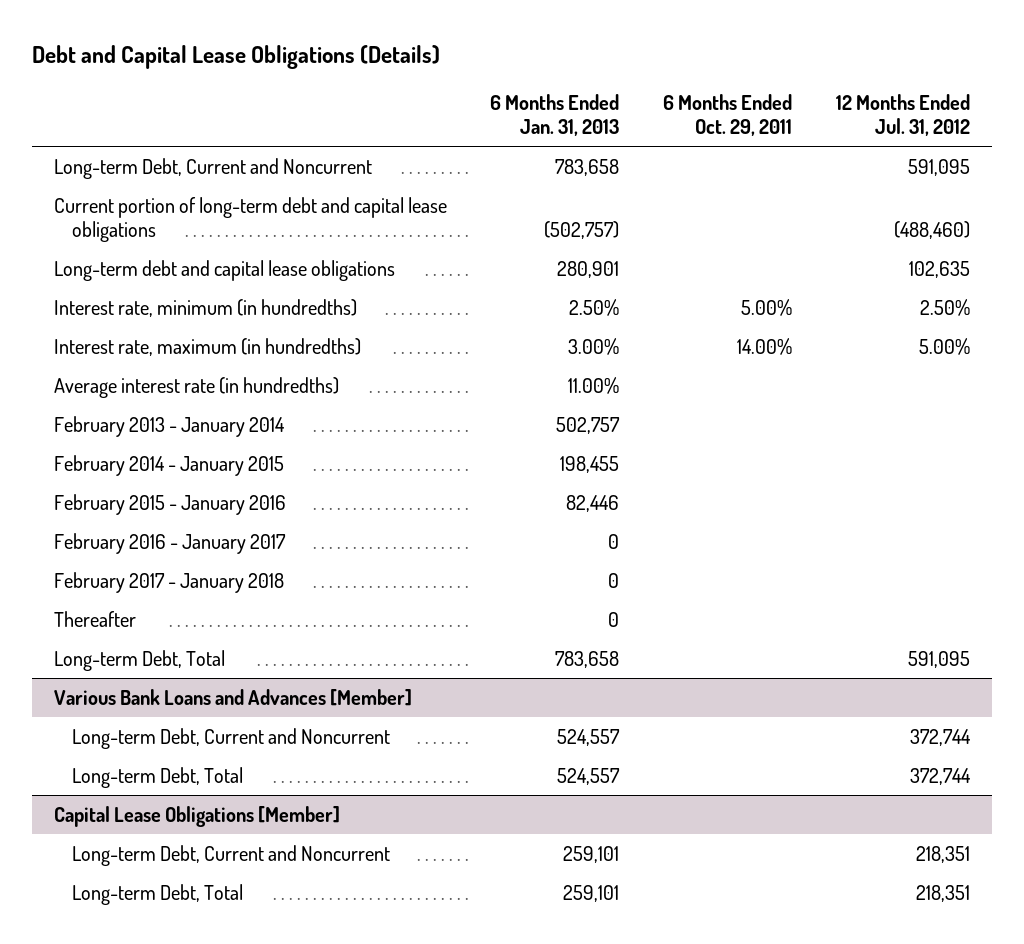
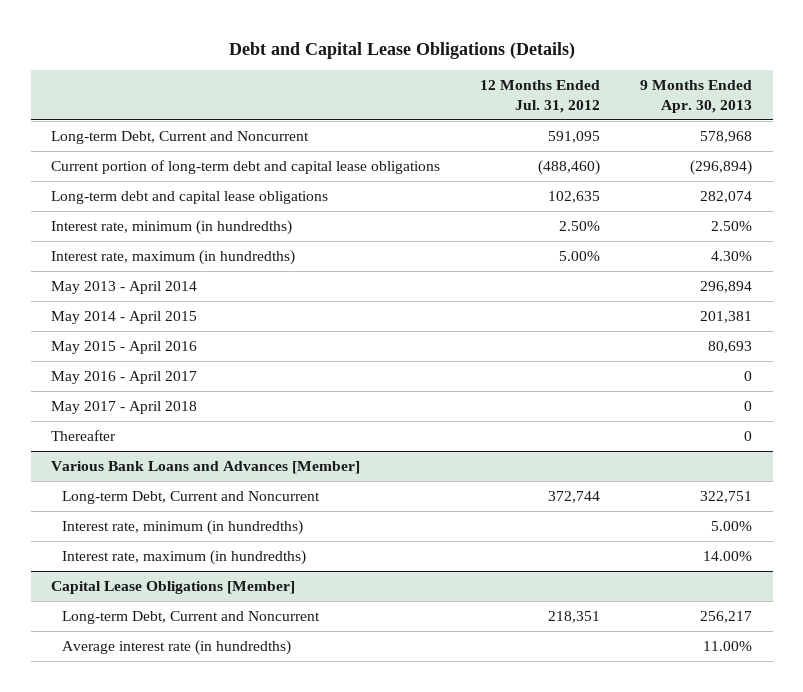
- | 6 Months Ended Jan. 31, 2013 | 6 Months Ended Oct. 29, 2011 | 12 Months Ended Jul. 31, 2012
+ | 12 Months Ended Jul. 31, 2012 | 9 Months Ended Apr. 30, 2013
- Average interest rate (in hundredths) | 11.00% | |
- February 2013 - January 2014 | 502,757 | |
- February 2014 - January 2015 | 198,455 | |
- February 2015 - January 2016 | 82,446 | |
- February 2016 - January 2017 | 0 | |
- February 2017 - January 2018 | 0 | |
+ May 2013 - April 2014 | | 296,894
+ May 2014 - April 2015 | | 201,381
+ May 2015 - April 2016 | | 80,693
+ May 2016 - April 2017 | | 0
+ May 2017 - April 2018 | | 0
- Long-term Debt, Total | 783,658 | | 591,095
@ Various Bank Loans and Advances [Member]
- Long-term Debt, Total | 524,557 | | 372,744
+ Interest rate, minimum (in hundredths) | | 5.00%
+ Interest rate, maximum (in hundredths) | | 14.00%
@ Capital Lease Obligations [Member]
- Long-term Debt, Total | 259,101 | | 218,351
+ Average interest rate (in hundredths) | | 11.00%

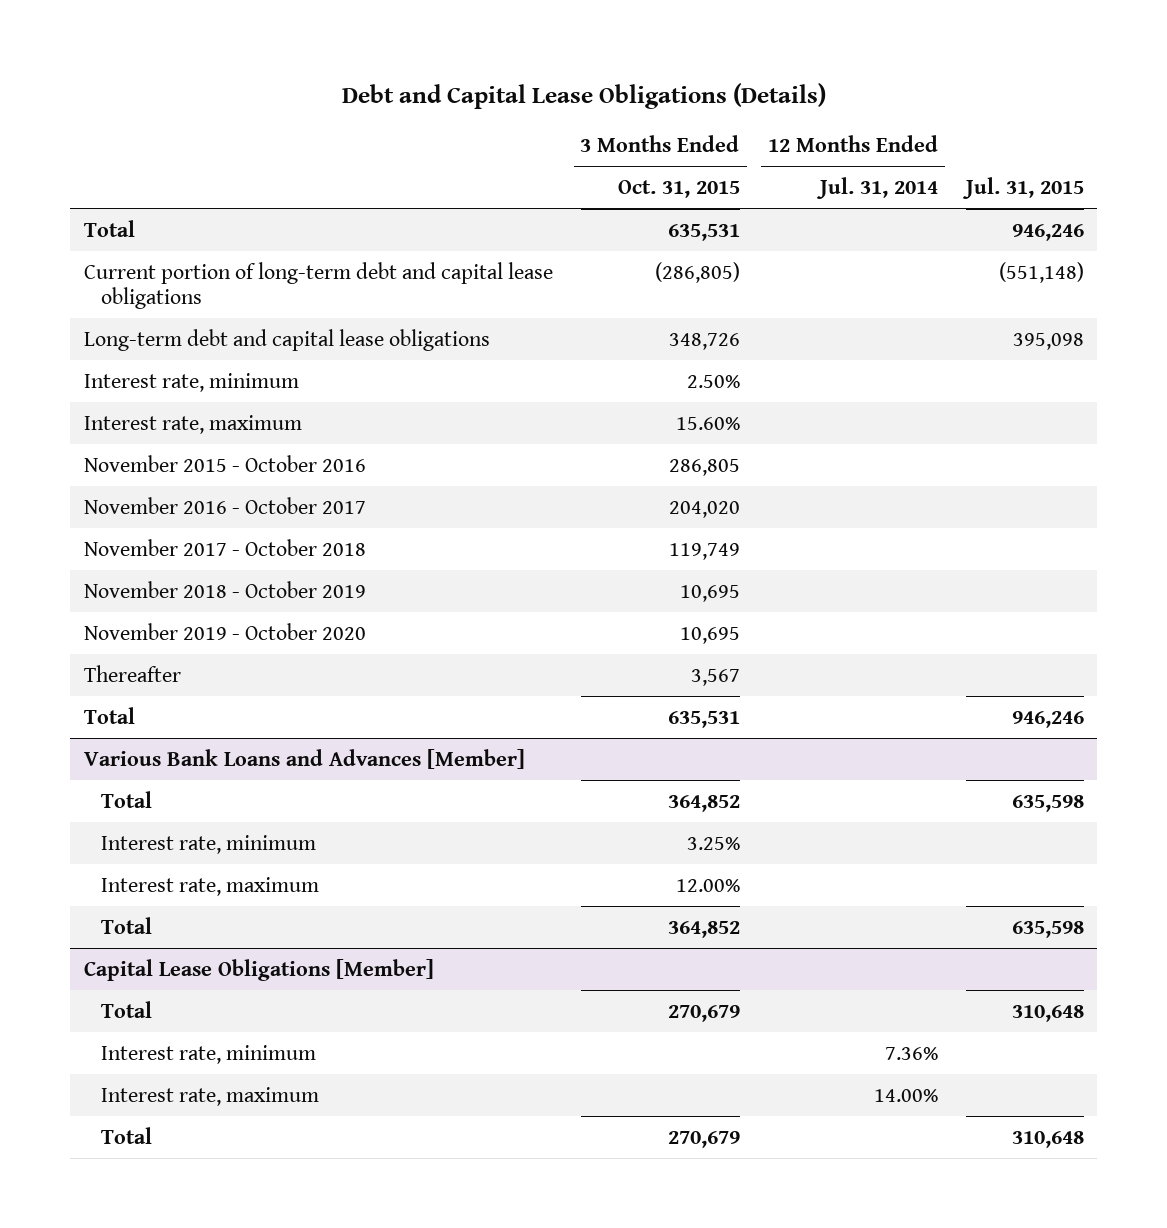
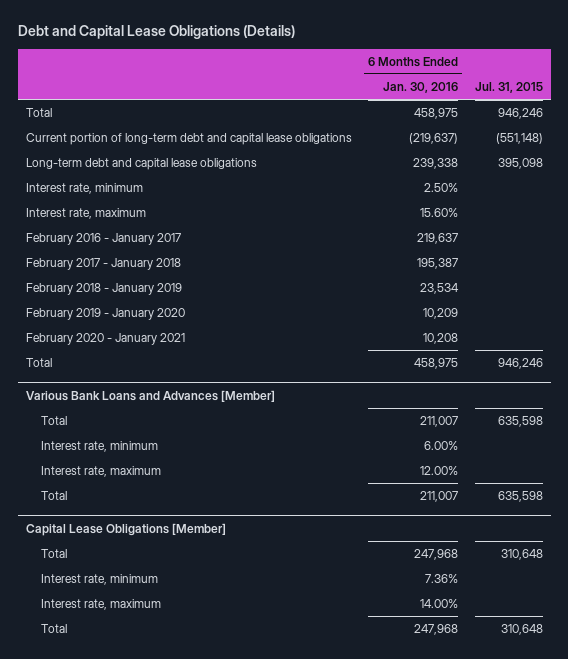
- | 3 Months Ended Oct. 31, 2015 | 12 Months Ended Jul. 31, 2014 | Jul. 31, 2015
+ | 6 Months Ended Jan. 30, 2016 | Jul. 31, 2015
- November 2015 - October 2016 | 286,805 | |
- November 2016 - October 2017 | 204,020 | |
- November 2017 - October 2018 | 119,749 | |
- November 2018 - October 2019 | 10,695 | |
- November 2019 - October 2020 | 10,695 | |
- Thereafter | 3,567 | |
+ February 2016 - January 2017 | 219,637 |
+ February 2017 - January 2018 | 195,387 |
+ February 2018 - January 2019 | 23,534 |
+ February 2019 - January 2020 | 10,209 |
+ February 2020 - January 2021 | 10,208 |

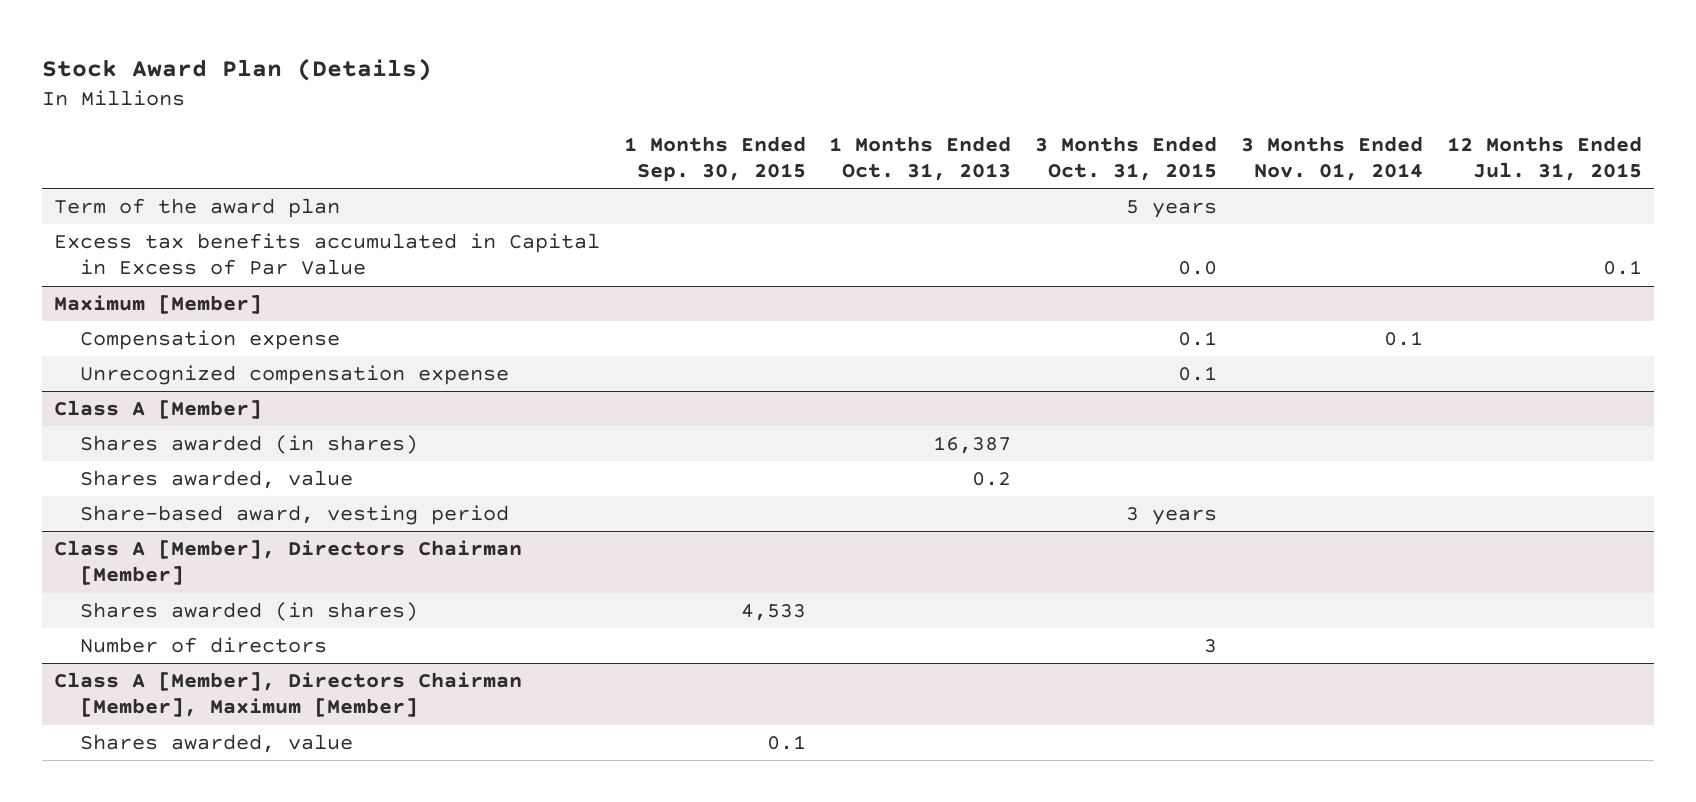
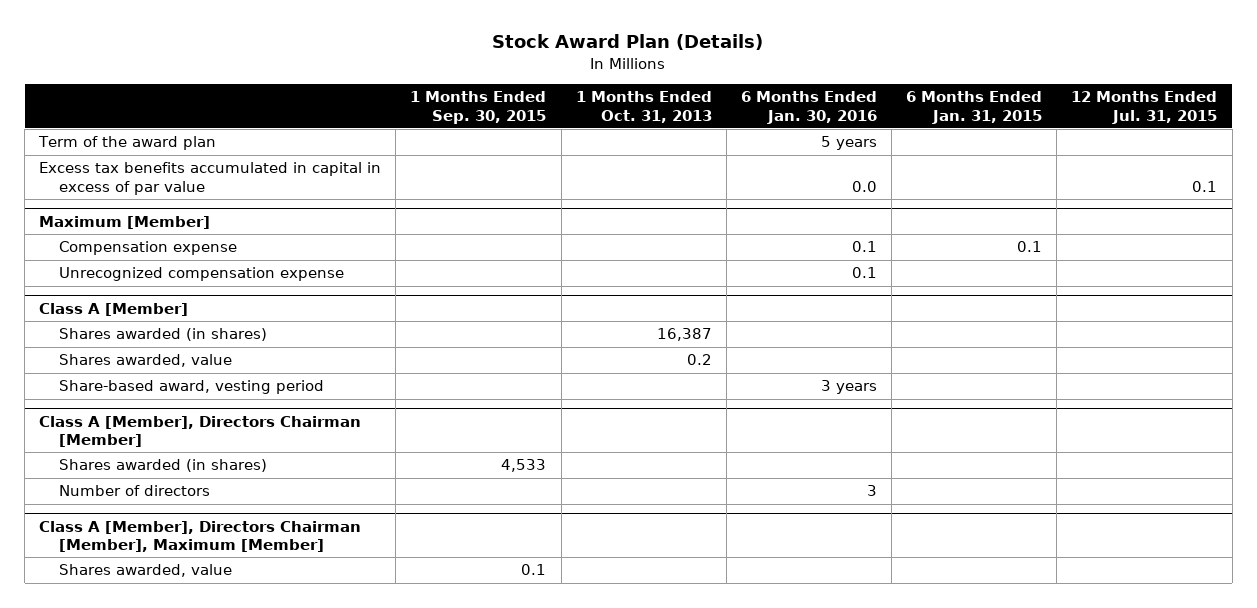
- | 1 Months Ended Sep. 30, 2015 | 1 Months Ended Oct. 31, 2013 | 3 Months Ended Oct. 31, 2015 | 3 Months Ended Nov. 01, 2014 | 12 Months Ended Jul. 31, 2015
+ | 1 Months Ended Sep. 30, 2015 | 1 Months Ended Oct. 31, 2013 | 6 Months Ended Jan. 30, 2016 | 6 Months Ended Jan. 31, 2015 | 12 Months Ended Jul. 31, 2015
- Excess tax benefits accumulated in Capital in Excess of Par Value | | | 0.0 | | 0.1
+ Excess tax benefits accumulated in capital in excess of par value | | | 0.0 | | 0.1

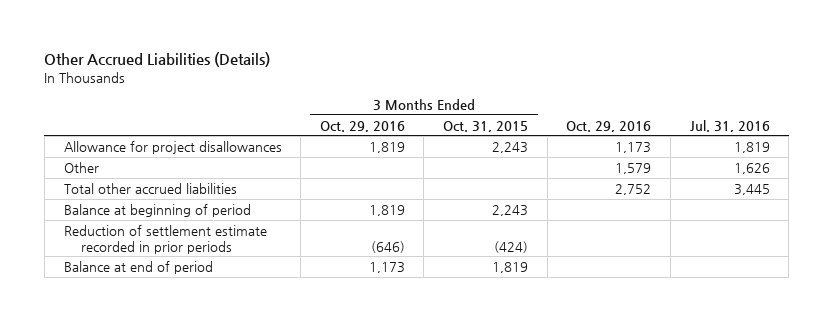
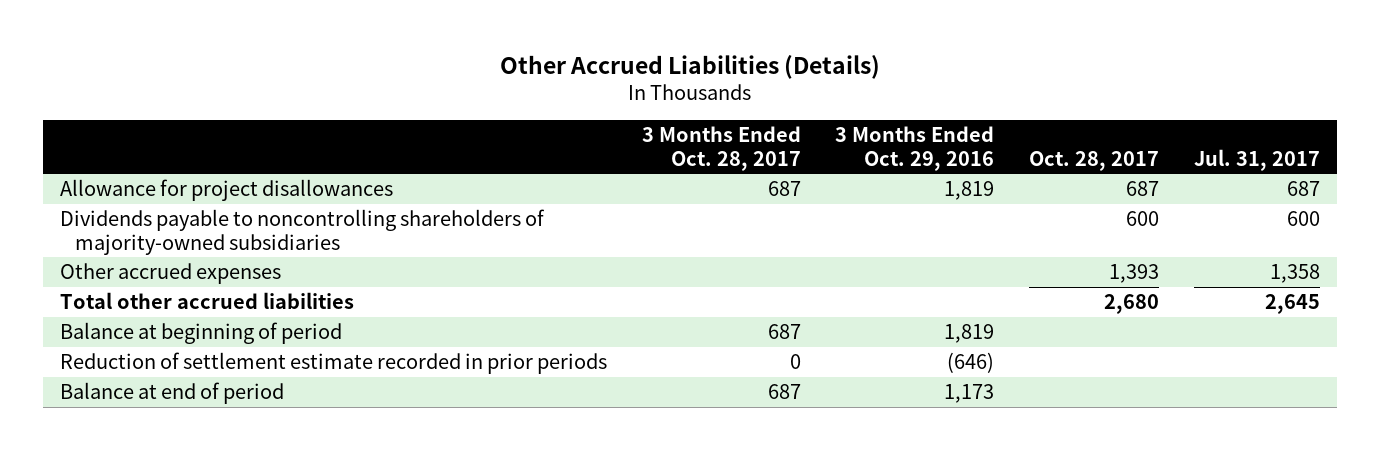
- | 3 Months Ended Oct. 29, 2016 | 3 Months Ended Oct. 31, 2015 | Oct. 29, 2016 | Jul. 31, 2016
+ | 3 Months Ended Oct. 28, 2017 | 3 Months Ended Oct. 29, 2016 | Oct. 28, 2017 | Jul. 31, 2017
- Other | | | 1,579 | 1,626
+ Dividends payable to noncontrolling shareholders of majority-owned subsidiaries | | | 600 | 600
+ Other accrued expenses | | | 1,393 | 1,358

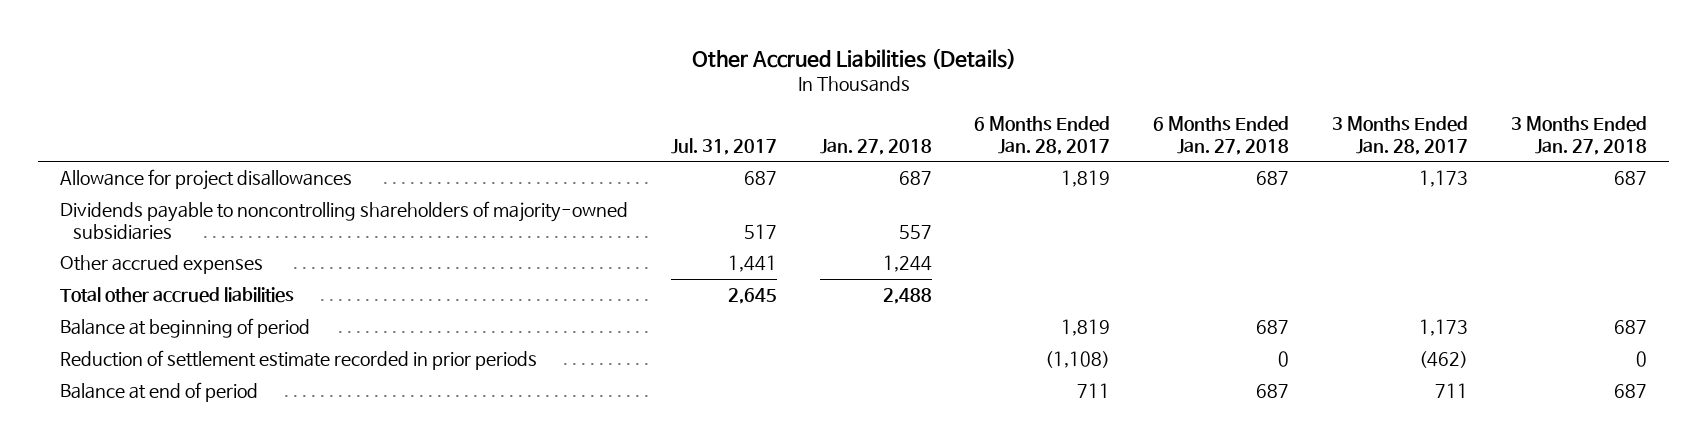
- | 3 Months Ended Oct. 28, 2017 | 3 Months Ended Oct. 29, 2016 | Oct. 28, 2017 | Jul. 31, 2017
+ | Jul. 31, 2017 | Jan. 27, 2018 | 6 Months Ended Jan. 28, 2017 | 6 Months Ended Jan. 27, 2018 | 3 Months Ended Jan. 28, 2017 | 3 Months Ended Jan. 27, 2018
- Dividends payable to noncontrolling shareholders of majority-owned subsidiaries | | | 600 | 600
- Other accrued expenses | | | 1,393 | 1,358
+ Dividends payable to noncontrolling shareholders of majority-owned subsidiaries | 517 | 557 | | | |
+ Other accrued expenses | 1,441 | 1,244 | | | |

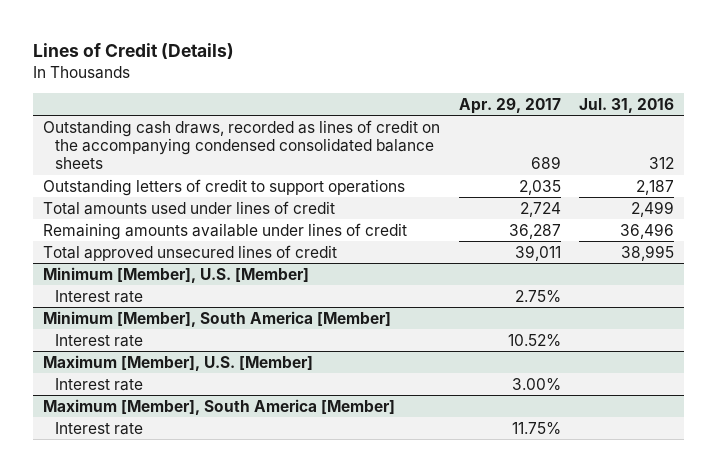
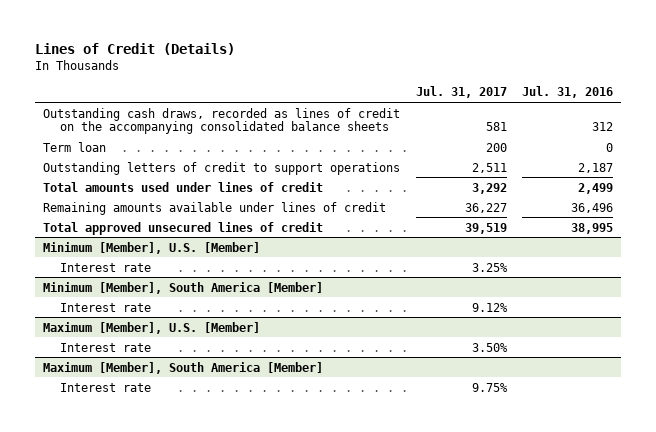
- | Apr. 29, 2017 | Jul. 31, 2016
+ | Jul. 31, 2017 | Jul. 31, 2016
- Outstanding cash draws, recorded as lines of credit on the accompanying condensed consolidated balance sheets | 689 | 312
+ Outstanding cash draws, recorded as lines of credit on the accompanying consolidated balance sheets | 581 | 312
+ Term loan | 200 | 0

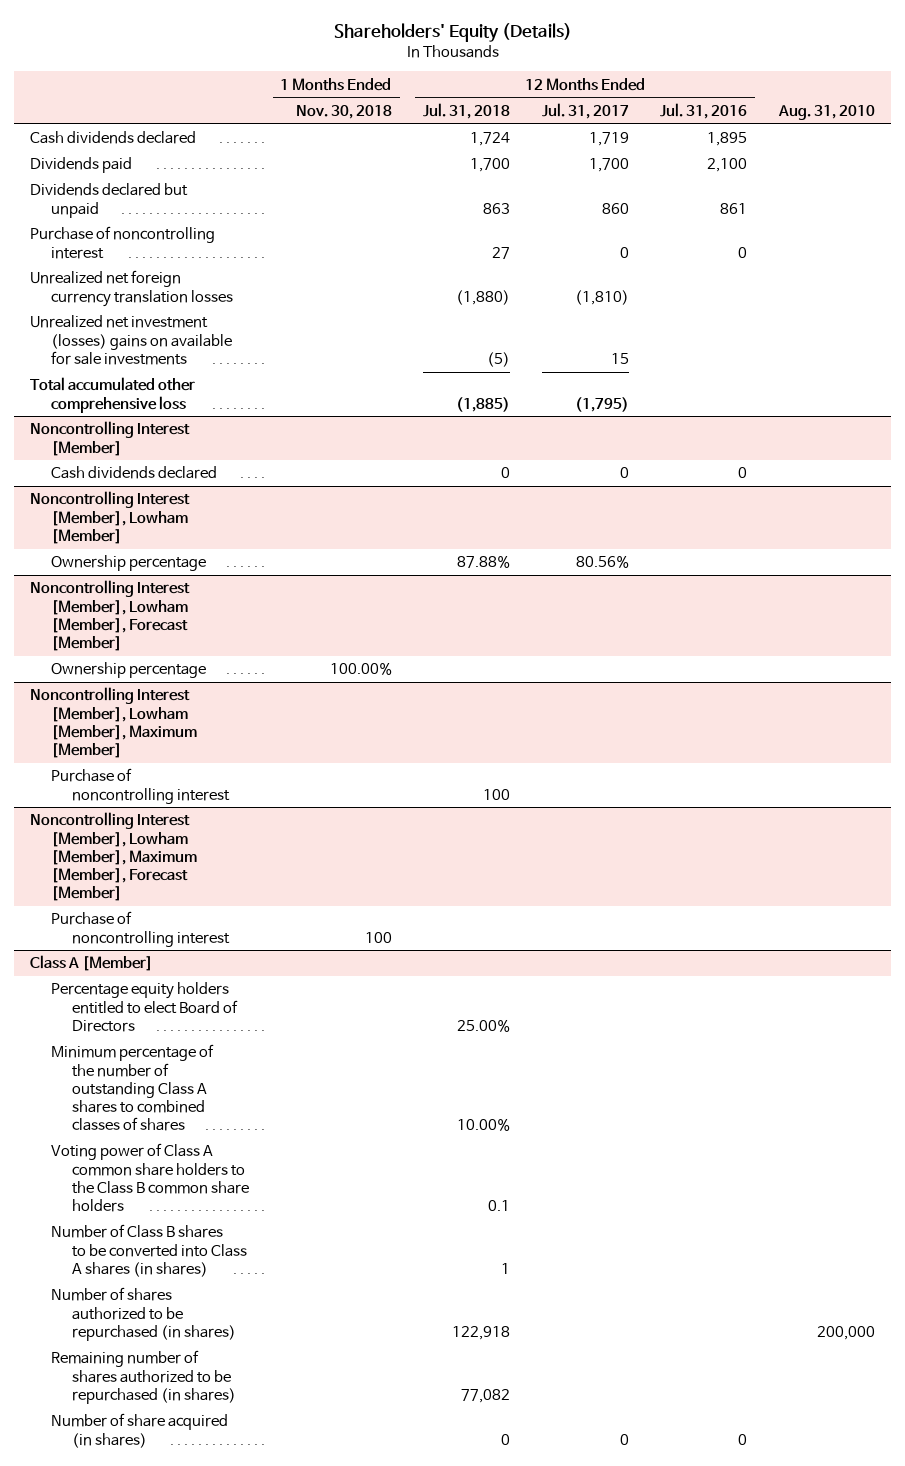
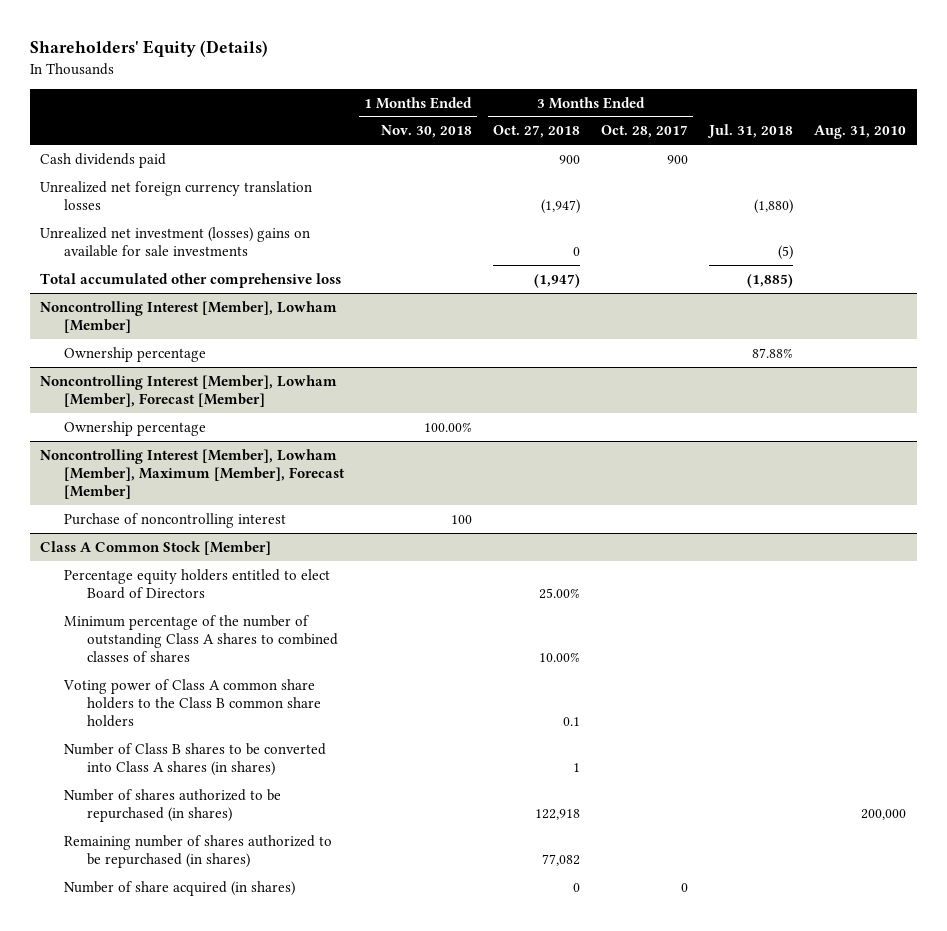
- | 1 Months Ended Nov. 30, 2018 | 12 Months Ended Jul. 31, 2018 | 12 Months Ended Jul. 31, 2017 | 12 Months Ended Jul. 31, 2016 | Aug. 31, 2010
+ | 1 Months Ended Nov. 30, 2018 | 3 Months Ended Oct. 27, 2018 | 3 Months Ended Oct. 28, 2017 | Jul. 31, 2018 | Aug. 31, 2010
- Cash dividends declared | | 1,724 | 1,719 | 1,895 |
- Dividends paid | | 1,700 | 1,700 | 2,100 |
- Dividends declared but unpaid | | 863 | 860 | 861 |
- Purchase of noncontrolling interest | | 27 | 0 | 0 |
+ Cash dividends paid | | 900 | 900 | |
- Noncontrolling Interest [Member]
- Cash dividends declared | | 0 | 0 | 0 |
- Noncontrolling Interest [Member], Lowham [Member], Maximum [Member]
- Purchase of noncontrolling interest | | 100 | | |
- Class A [Member]
+ Class A Common Stock [Member]

